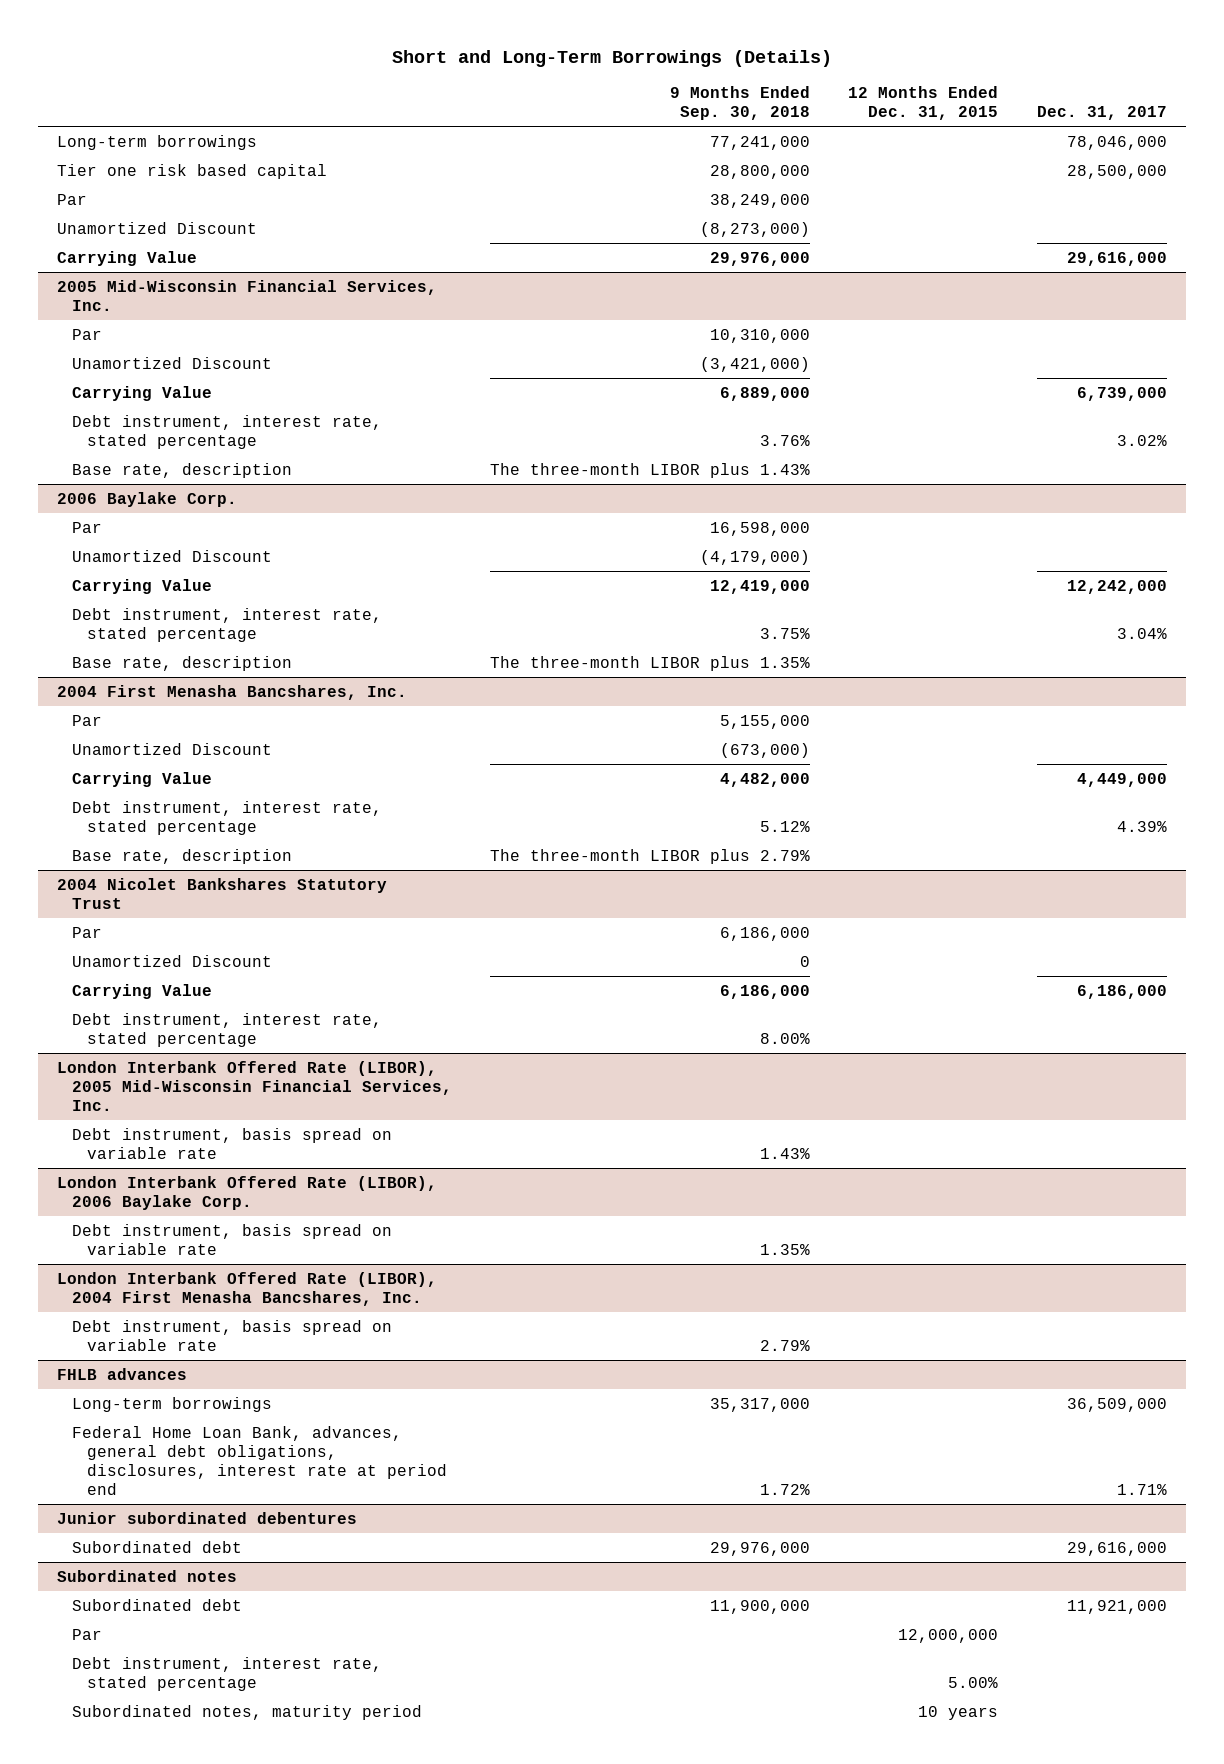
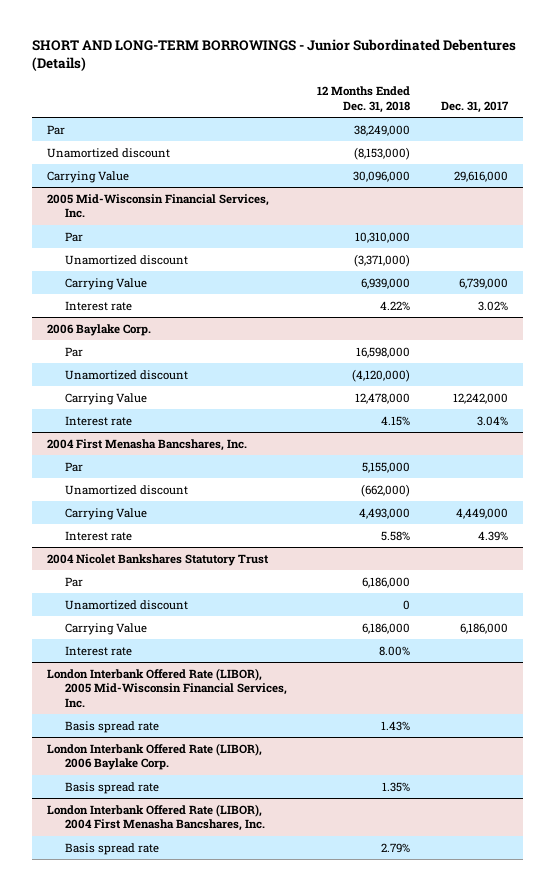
- Short and Long-Term Borrowings (Details)
+ SHORT AND LONG-TERM BORROWINGS - Junior Subordinated Debentures (Details)
- | 9 Months Ended Sep. 30, 2018 | 12 Months Ended Dec. 31, 2015 | Dec. 31, 2017
+ | 12 Months Ended Dec. 31, 2018 | Dec. 31, 2017
- Long-term borrowings | 77,241,000 | | 78,046,000
- Tier one risk based capital | 28,800,000 | | 28,500,000
- Unamortized Discount | (8,273,000) | |
+ Unamortized discount | (8,153,000) |
@ 2005 Mid-Wisconsin Financial Services, Inc.
- Unamortized Discount | (3,421,000) | |
+ Unamortized discount | (3,371,000) |
- Debt instrument, interest rate, stated percentage | 3.76% | | 3.02%
- Base rate, description | The three-month LIBOR plus 1.43% | |
+ Interest rate | 4.22% | 3.02%
@ 2006 Baylake Corp.
- Unamortized Discount | (4,179,000) | |
+ Unamortized discount | (4,120,000) |
- Debt instrument, interest rate, stated percentage | 3.75% | | 3.04%
- Base rate, description | The three-month LIBOR plus 1.35% | |
+ Interest rate | 4.15% | 3.04%
@ 2004 First Menasha Bancshares, Inc.
- Unamortized Discount | (673,000) | |
+ Unamortized discount | (662,000) |
- Debt instrument, interest rate, stated percentage | 5.12% | | 4.39%
- Base rate, description | The three-month LIBOR plus 2.79% | |
+ Interest rate | 5.58% | 4.39%
@ 2004 Nicolet Bankshares Statutory Trust
- Unamortized Discount | 0 | |
+ Unamortized discount | 0 |
- Debt instrument, interest rate, stated percentage | 8.00% | |
+ Interest rate | 8.00% |
@ London Interbank Offered Rate (LIBOR), 2005 Mid-Wisconsin Financial Services, Inc.
- Debt instrument, basis spread on variable rate | 1.43% | |
+ Basis spread rate | 1.43% |
@ London Interbank Offered Rate (LIBOR), 2006 Baylake Corp.
- Debt instrument, basis spread on variable rate | 1.35% | |
+ Basis spread rate | 1.35% |
@ London Interbank Offered Rate (LIBOR), 2004 First Menasha Bancshares, Inc.
- Debt instrument, basis spread on variable rate | 2.79% | |
- FHLB advances
- Long-term borrowings | 35,317,000 | | 36,509,000
- Federal Home Loan Bank, advances, general debt obligations, disclosures, interest rate at period end | 1.72% | | 1.71%
- Junior subordinated debentures
- Subordinated debt | 29,976,000 | | 29,616,000
- Subordinated notes
- Subordinated debt | 11,900,000 | | 11,921,000
- Par | | 12,000,000 |
- Debt instrument, interest rate, stated percentage | | 5.00% |
- Subordinated notes, maturity period | | 10 years |
@ London Interbank Offered Rate (LIBOR), 2004 First Menasha Bancshares, Inc.
+ Basis spread rate | 2.79% |

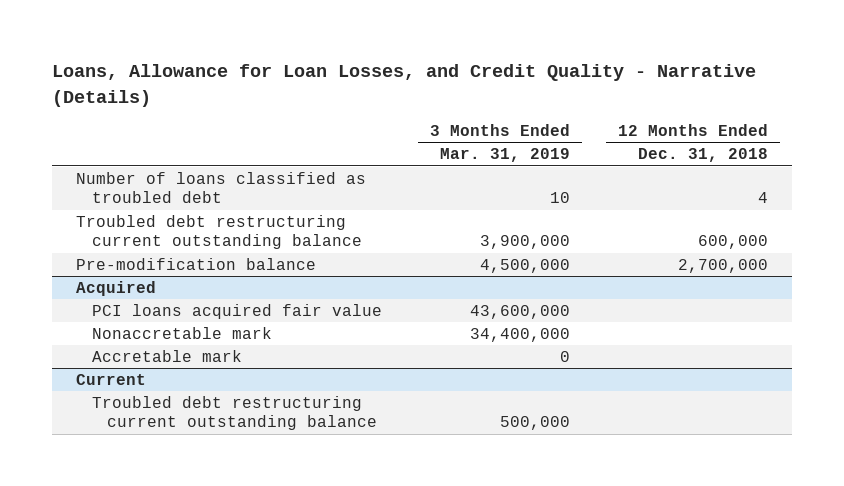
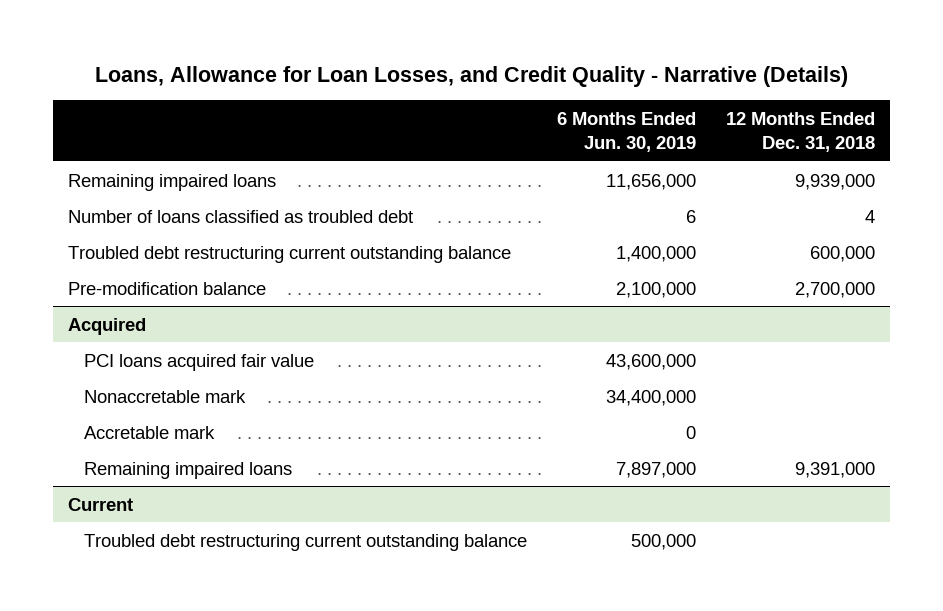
- | 3 Months Ended Mar. 31, 2019 | 12 Months Ended Dec. 31, 2018
+ | 6 Months Ended Jun. 30, 2019 | 12 Months Ended Dec. 31, 2018
+ Remaining impaired loans | 11,656,000 | 9,939,000
@ Acquired
+ Remaining impaired loans | 7,897,000 | 9,391,000

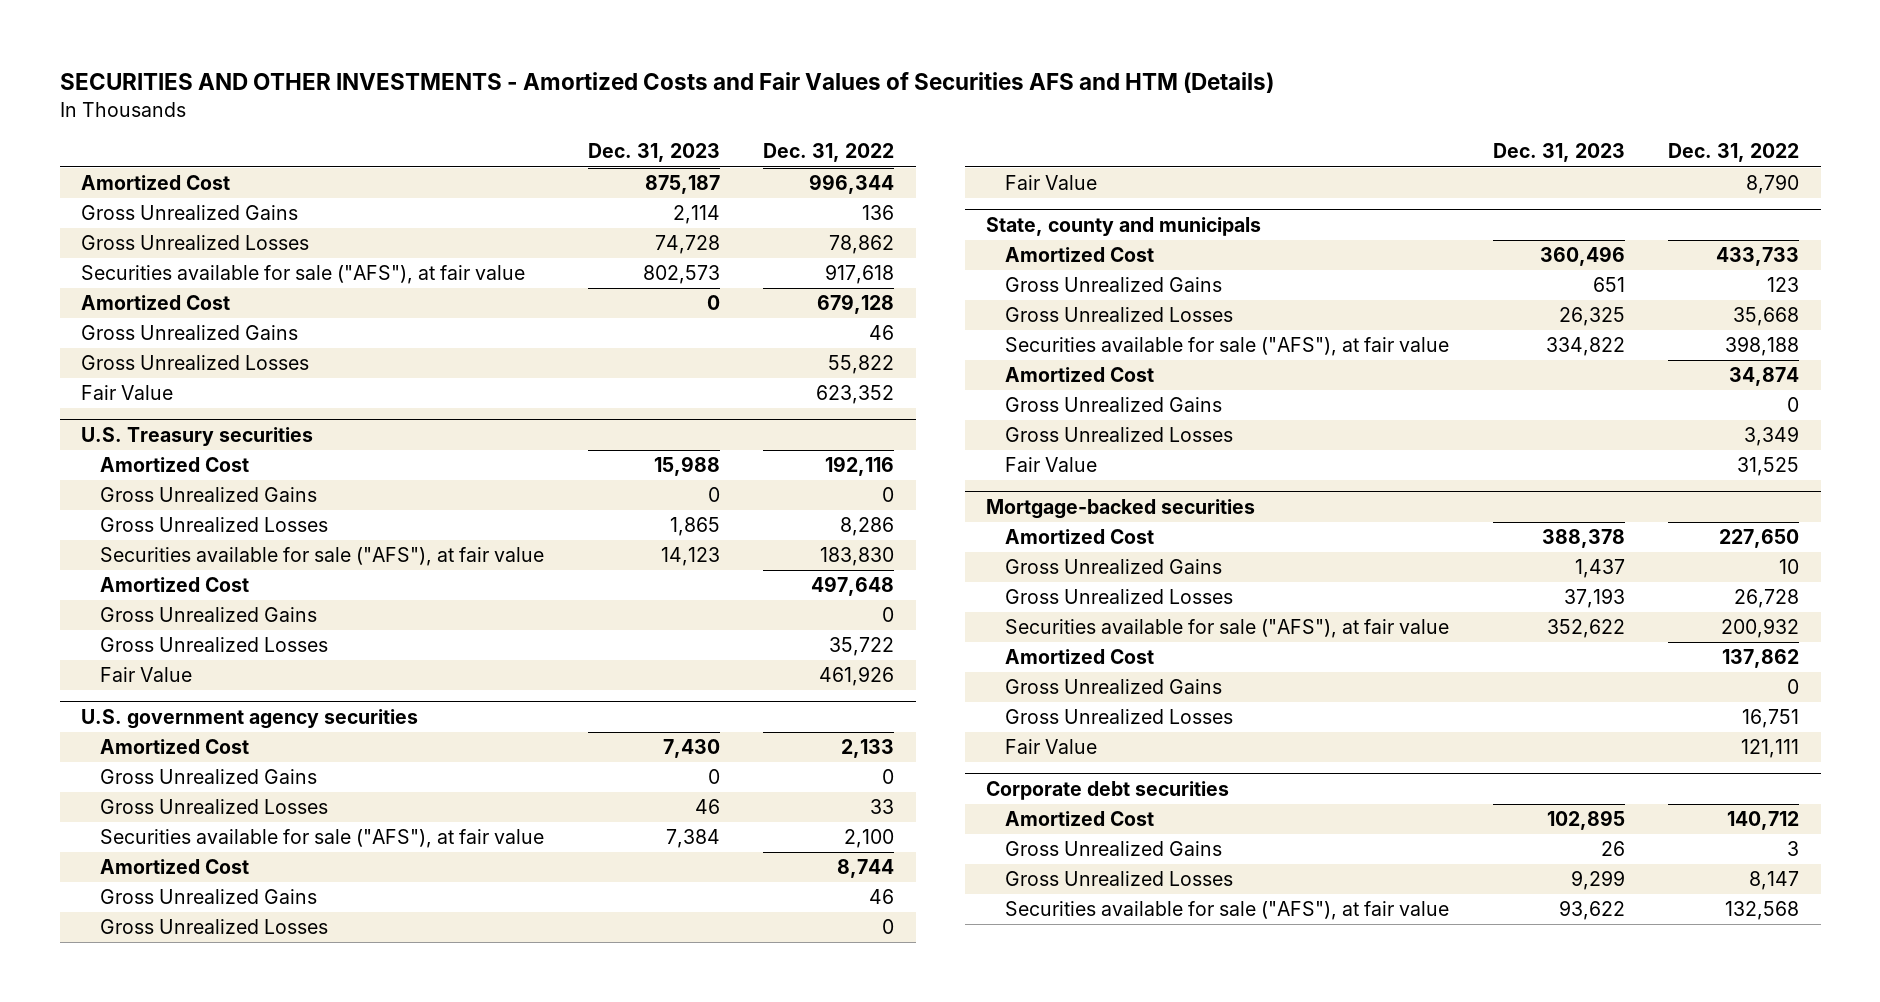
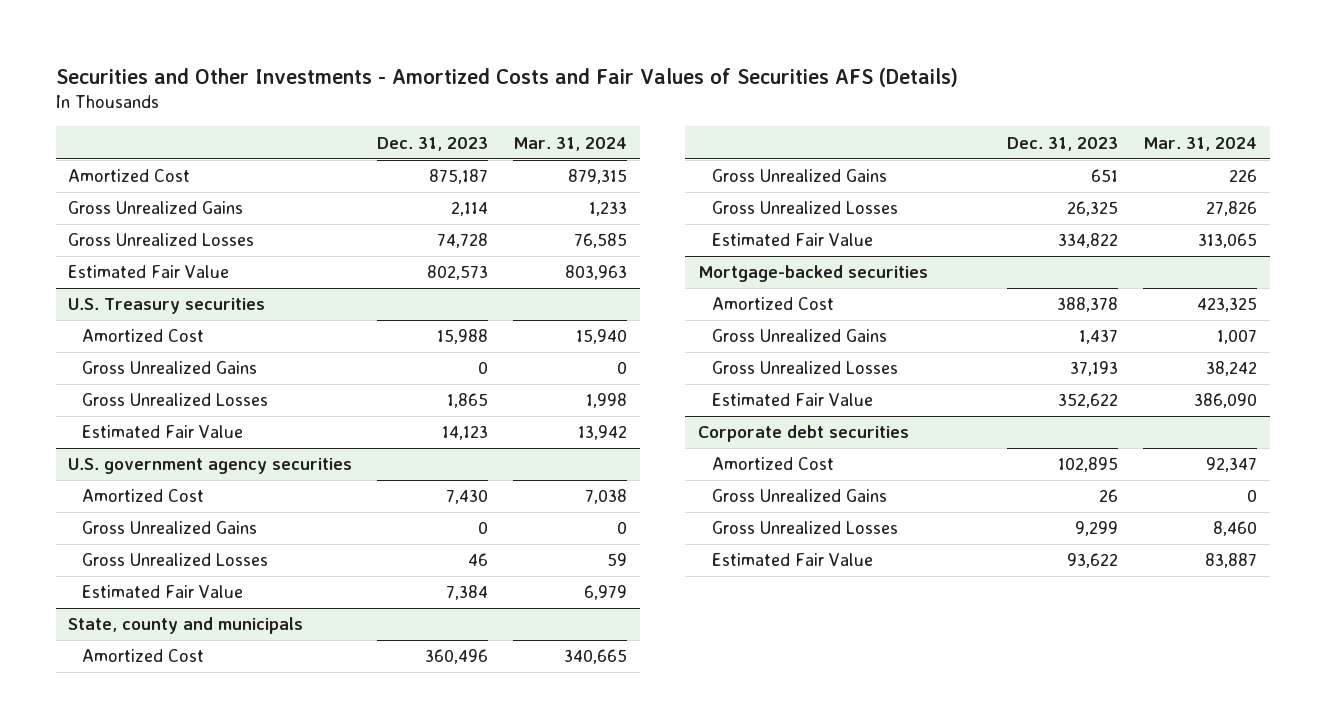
- SECURITIES AND OTHER INVESTMENTS - Amortized Costs and Fair Values of Securities AFS and HTM (Details)
+ Securities and Other Investments - Amortized Costs and Fair Values of Securities AFS (Details)
- | Dec. 31, 2023 | Dec. 31, 2022
+ | Dec. 31, 2023 | Mar. 31, 2024
- Securities available for sale ("AFS"), at fair value | 802,573 | 917,618
- Amortized Cost | 0 | 679,128
- Gross Unrealized Gains | | 46
- Gross Unrealized Losses | | 55,822
- Fair Value | | 623,352
+ Estimated Fair Value | 802,573 | 803,963
@ U.S. Treasury securities
- Securities available for sale ("AFS"), at fair value | 14,123 | 183,830
- Amortized Cost | | 497,648
- Gross Unrealized Gains | | 0
- Gross Unrealized Losses | | 35,722
- Fair Value | | 461,926
+ Estimated Fair Value | 14,123 | 13,942
@ U.S. government agency securities
- Securities available for sale ("AFS"), at fair value | 7,384 | 2,100
- Amortized Cost | | 8,744
- Gross Unrealized Gains | | 46
- Gross Unrealized Losses | | 0
- Fair Value | | 8,790
+ Estimated Fair Value | 7,384 | 6,979
@ State, county and municipals
- Securities available for sale ("AFS"), at fair value | 334,822 | 398,188
- Amortized Cost | | 34,874
- Gross Unrealized Gains | | 0
- Gross Unrealized Losses | | 3,349
- Fair Value | | 31,525
+ Estimated Fair Value | 334,822 | 313,065
@ Mortgage-backed securities
- Securities available for sale ("AFS"), at fair value | 352,622 | 200,932
- Amortized Cost | | 137,862
- Gross Unrealized Gains | | 0
- Gross Unrealized Losses | | 16,751
- Fair Value | | 121,111
+ Estimated Fair Value | 352,622 | 386,090
@ Corporate debt securities
- Securities available for sale ("AFS"), at fair value | 93,622 | 132,568
+ Estimated Fair Value | 93,622 | 83,887

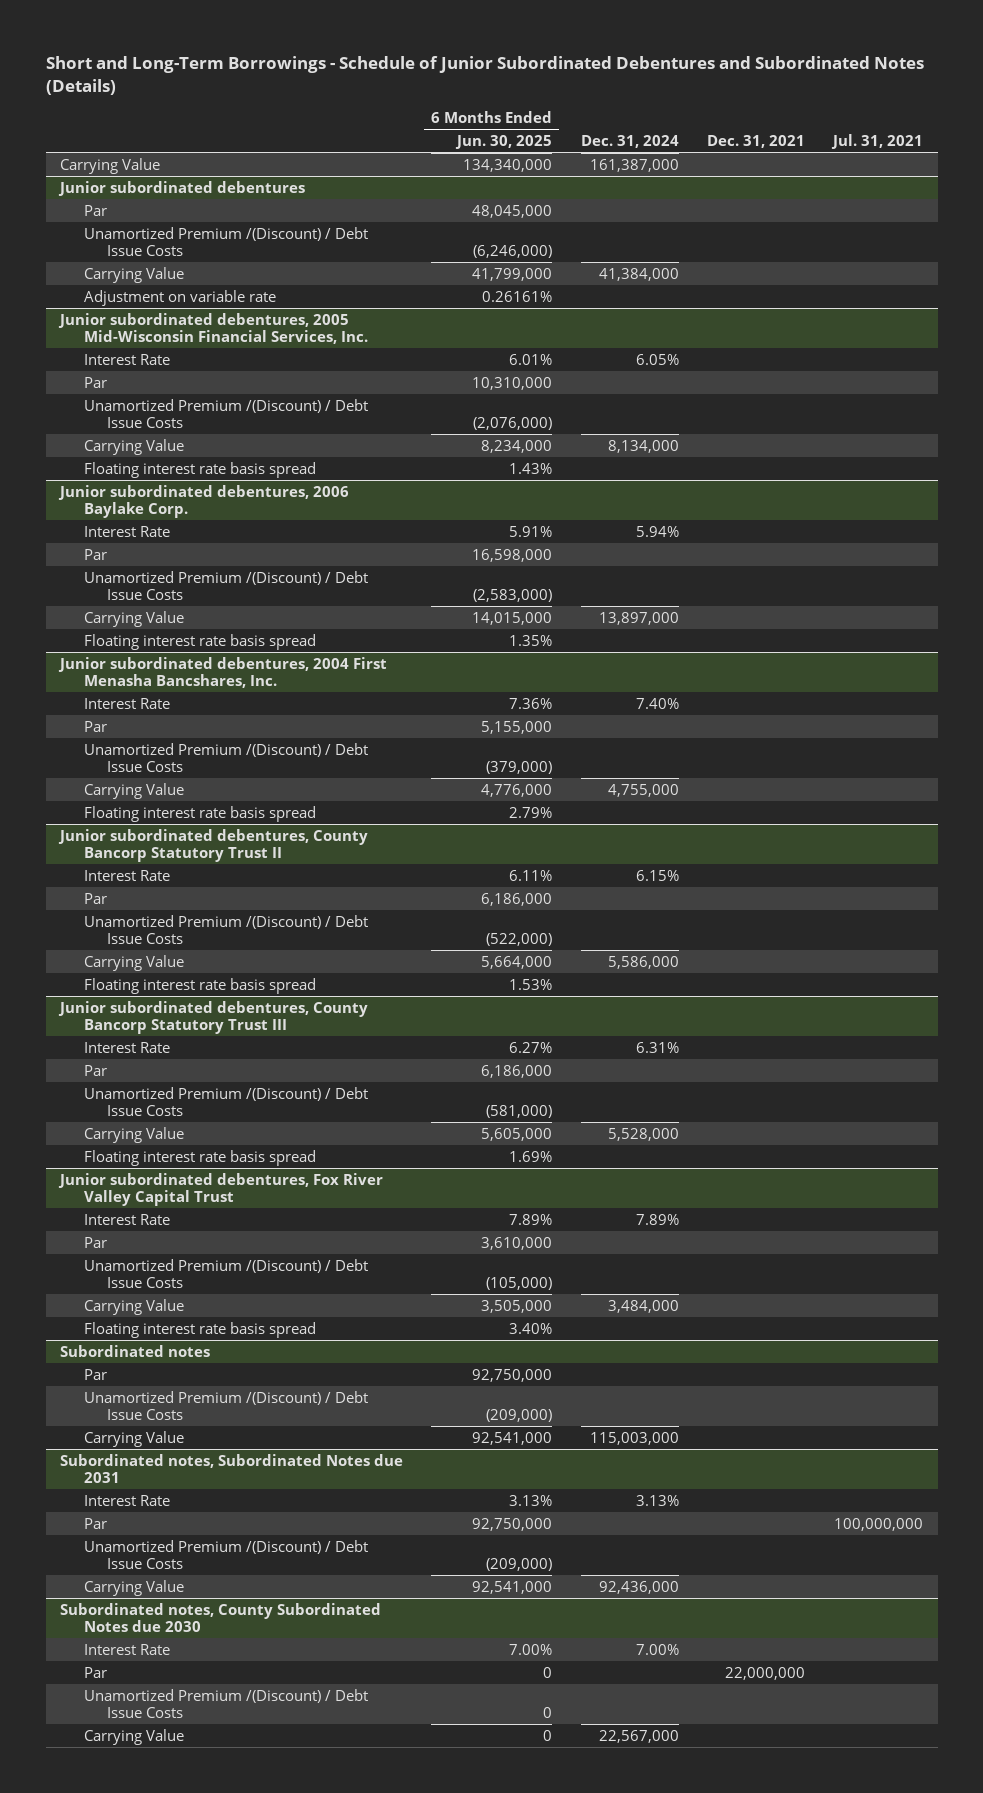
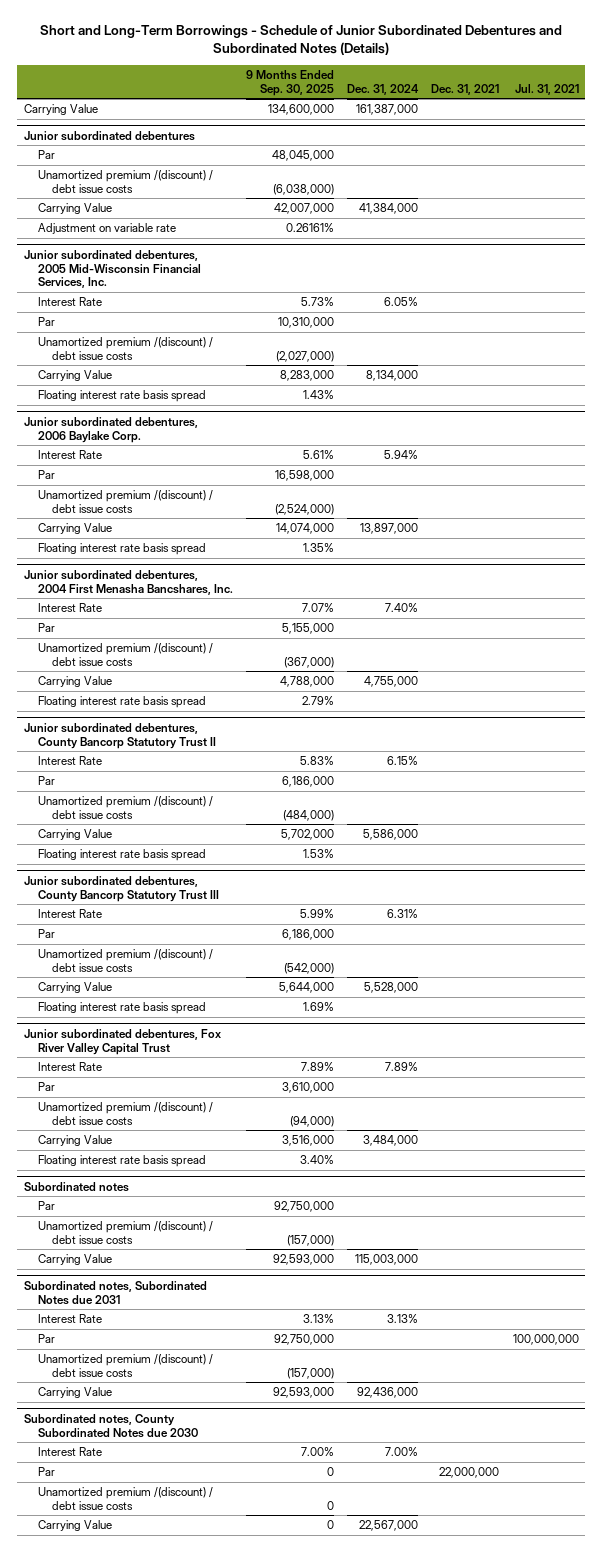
- | 6 Months Ended Jun. 30, 2025 | Dec. 31, 2024 | Dec. 31, 2021 | Jul. 31, 2021
+ | 9 Months Ended Sep. 30, 2025 | Dec. 31, 2024 | Dec. 31, 2021 | Jul. 31, 2021
@ Junior subordinated debentures
- Unamortized Premium /(Discount) / Debt Issue Costs | (6,246,000) | | |
+ Unamortized premium /(discount) / debt issue costs | (6,038,000) | | |
@ Junior subordinated debentures, 2005 Mid-Wisconsin Financial Services, Inc.
- Unamortized Premium /(Discount) / Debt Issue Costs | (2,076,000) | | |
+ Unamortized premium /(discount) / debt issue costs | (2,027,000) | | |
@ Junior subordinated debentures, 2006 Baylake Corp.
- Unamortized Premium /(Discount) / Debt Issue Costs | (2,583,000) | | |
+ Unamortized premium /(discount) / debt issue costs | (2,524,000) | | |
@ Junior subordinated debentures, 2004 First Menasha Bancshares, Inc.
- Unamortized Premium /(Discount) / Debt Issue Costs | (379,000) | | |
+ Unamortized premium /(discount) / debt issue costs | (367,000) | | |
@ Junior subordinated debentures, County Bancorp Statutory Trust II
- Unamortized Premium /(Discount) / Debt Issue Costs | (522,000) | | |
+ Unamortized premium /(discount) / debt issue costs | (484,000) | | |
@ Junior subordinated debentures, County Bancorp Statutory Trust III
- Unamortized Premium /(Discount) / Debt Issue Costs | (581,000) | | |
+ Unamortized premium /(discount) / debt issue costs | (542,000) | | |
@ Junior subordinated debentures, Fox River Valley Capital Trust
- Unamortized Premium /(Discount) / Debt Issue Costs | (105,000) | | |
+ Unamortized premium /(discount) / debt issue costs | (94,000) | | |
@ Subordinated notes
- Unamortized Premium /(Discount) / Debt Issue Costs | (209,000) | | |
+ Unamortized premium /(discount) / debt issue costs | (157,000) | | |
@ Subordinated notes, Subordinated Notes due 2031
- Unamortized Premium /(Discount) / Debt Issue Costs | (209,000) | | |
+ Unamortized premium /(discount) / debt issue costs | (157,000) | | |
@ Subordinated notes, County Subordinated Notes due 2030
- Unamortized Premium /(Discount) / Debt Issue Costs | 0 | | |
+ Unamortized premium /(discount) / debt issue costs | 0 | | |

